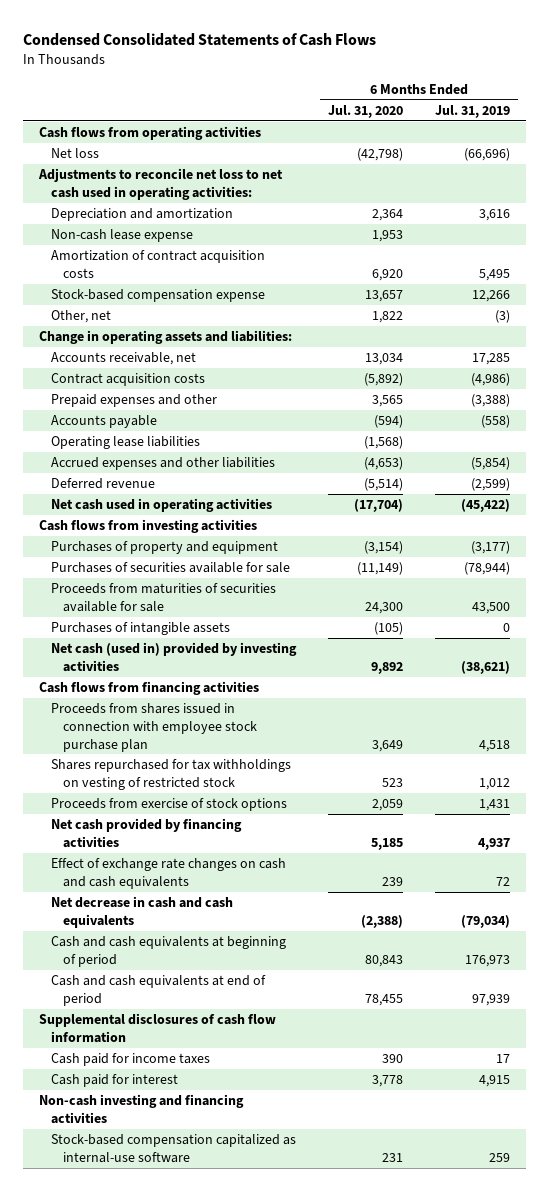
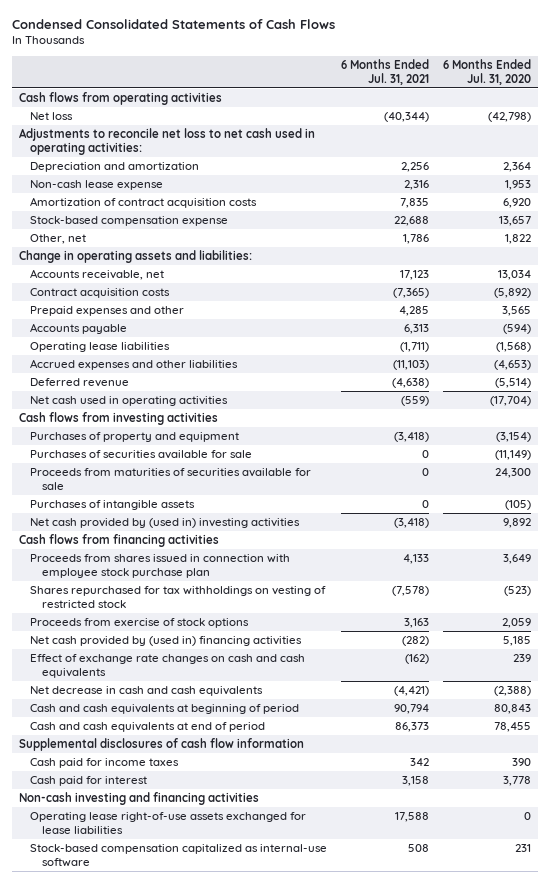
- | 6 Months Ended Jul. 31, 2020 | 6 Months Ended Jul. 31, 2019
+ | 6 Months Ended Jul. 31, 2021 | 6 Months Ended Jul. 31, 2020
- Net cash (used in) provided by investing activities | 9,892 | (38,621)
+ Net cash provided by (used in) investing activities | (3,418) | 9,892
- Shares repurchased for tax withholdings on vesting of restricted stock | 523 | 1,012
+ Shares repurchased for tax withholdings on vesting of restricted stock | (7,578) | (523)
- Net cash provided by financing activities | 5,185 | 4,937
+ Net cash provided by (used in) financing activities | (282) | 5,185
+ Operating lease right-of-use assets exchanged for lease liabilities | 17,588 | 0

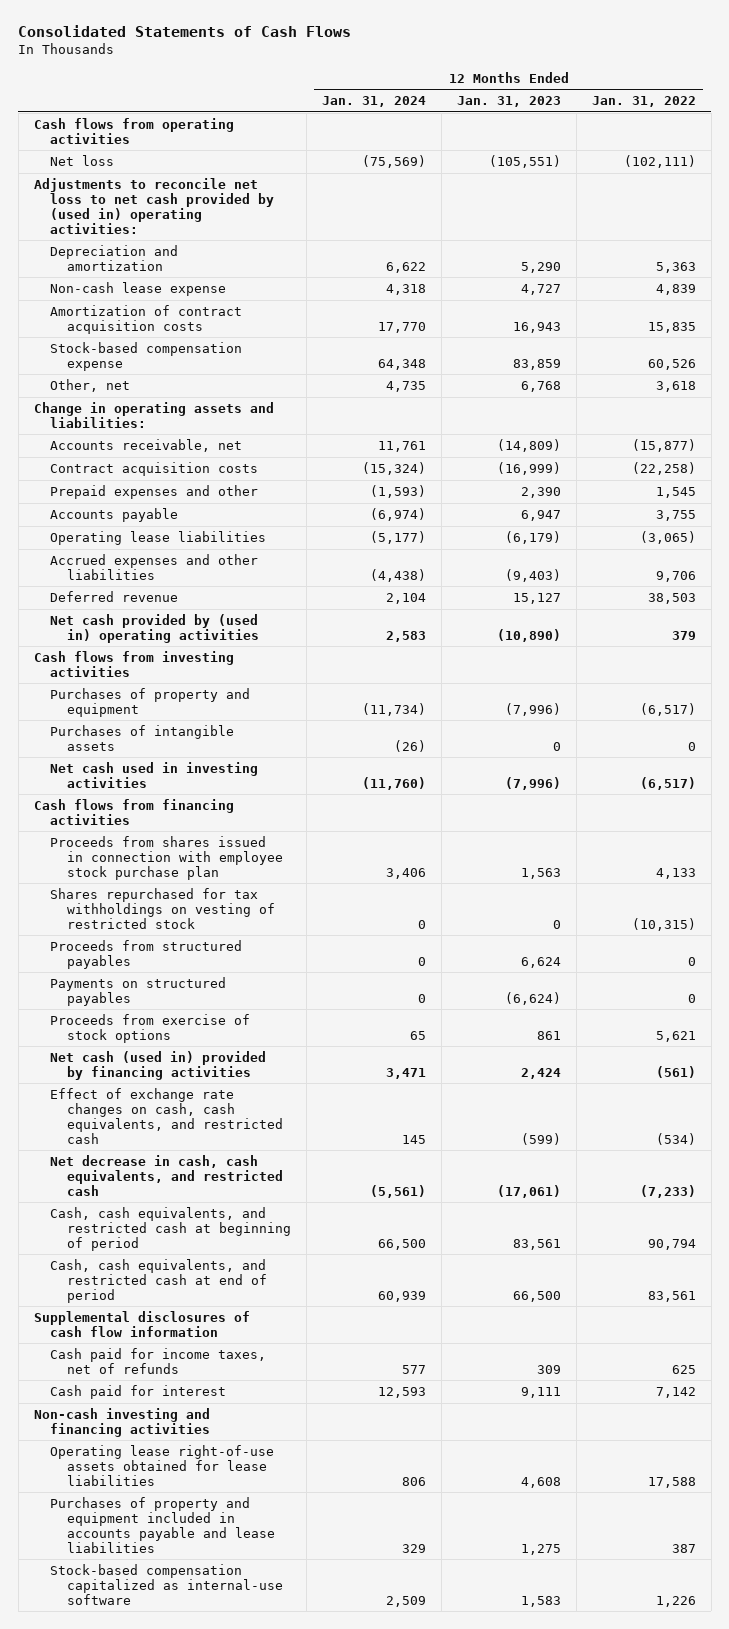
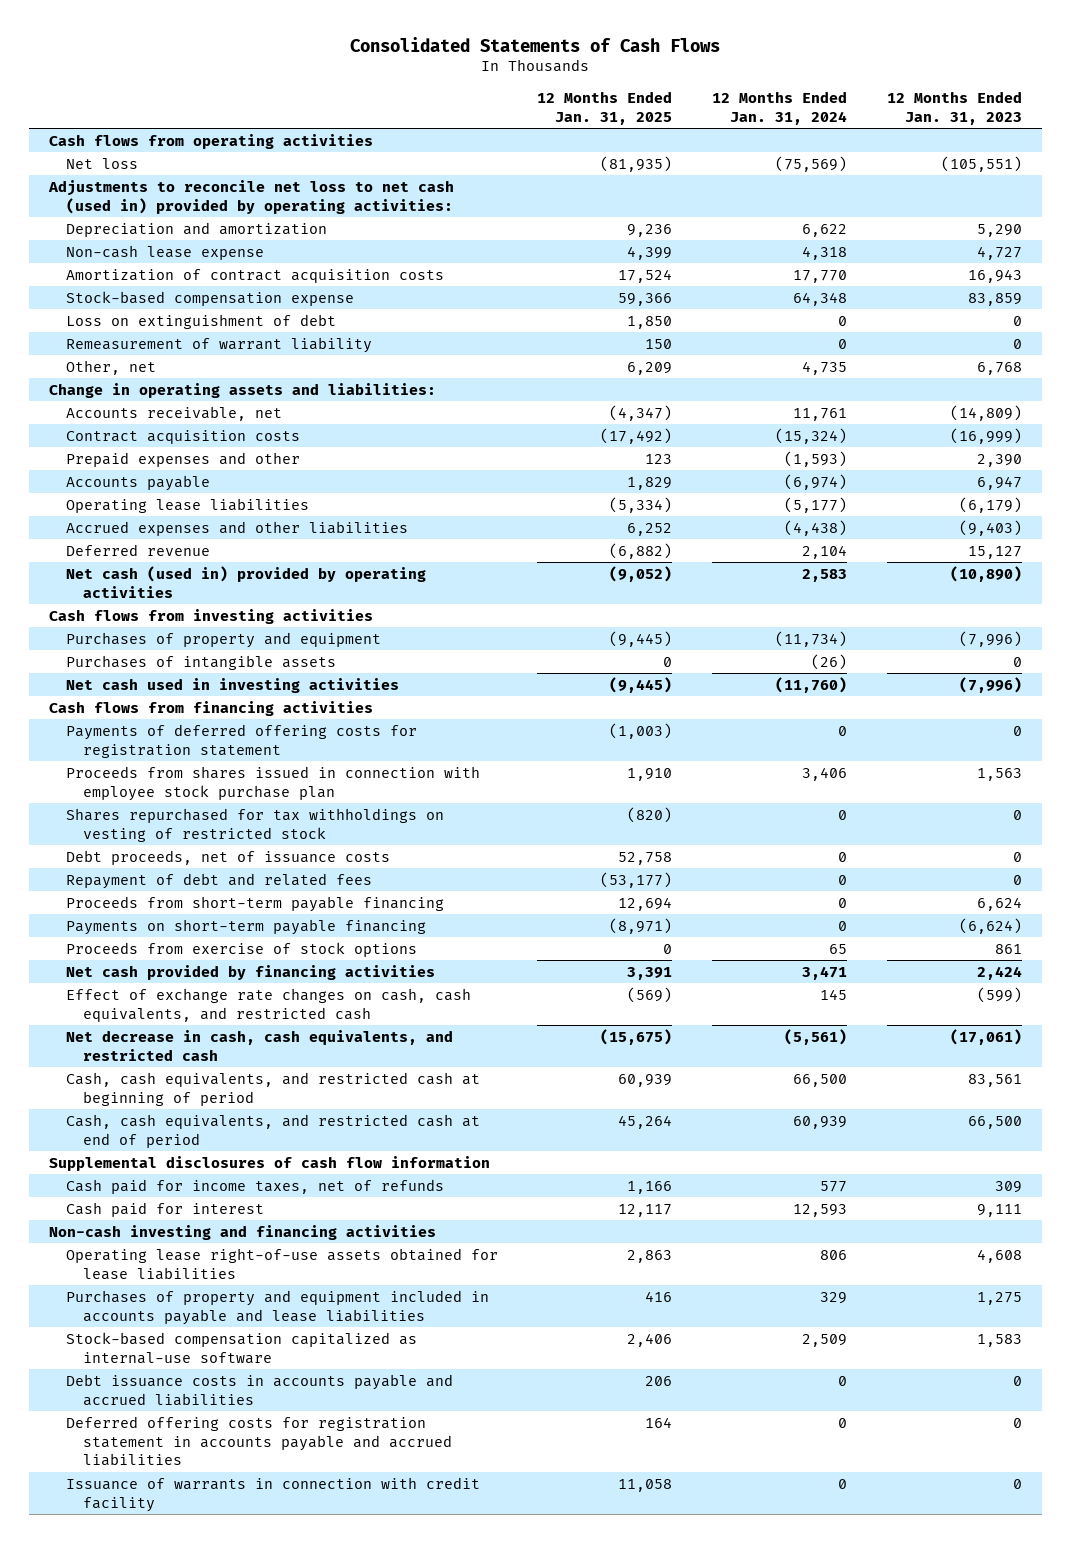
- | 12 Months Ended Jan. 31, 2024 | 12 Months Ended Jan. 31, 2023 | 12 Months Ended Jan. 31, 2022
+ | 12 Months Ended Jan. 31, 2025 | 12 Months Ended Jan. 31, 2024 | 12 Months Ended Jan. 31, 2023
- Adjustments to reconcile net loss to net cash provided by (used in) operating activities:
+ Adjustments to reconcile net loss to net cash (used in) provided by operating activities:
+ Loss on extinguishment of debt | 1,850 | 0 | 0
+ Remeasurement of warrant liability | 150 | 0 | 0
- Net cash provided by (used in) operating activities | 2,583 | (10,890) | 379
+ Net cash (used in) provided by operating activities | (9,052) | 2,583 | (10,890)
+ Payments of deferred offering costs for registration statement | (1,003) | 0 | 0
- Proceeds from structured payables | 0 | 6,624 | 0
- Payments on structured payables | 0 | (6,624) | 0
+ Debt proceeds, net of issuance costs | 52,758 | 0 | 0
+ Repayment of debt and related fees | (53,177) | 0 | 0
+ Proceeds from short-term payable financing | 12,694 | 0 | 6,624
+ Payments on short-term payable financing | (8,971) | 0 | (6,624)
- Net cash (used in) provided by financing activities | 3,471 | 2,424 | (561)
+ Net cash provided by financing activities | 3,391 | 3,471 | 2,424
+ Debt issuance costs in accounts payable and accrued liabilities | 206 | 0 | 0
+ Deferred offering costs for registration statement in accounts payable and accrued liabilities | 164 | 0 | 0
+ Issuance of warrants in connection with credit facility | 11,058 | 0 | 0

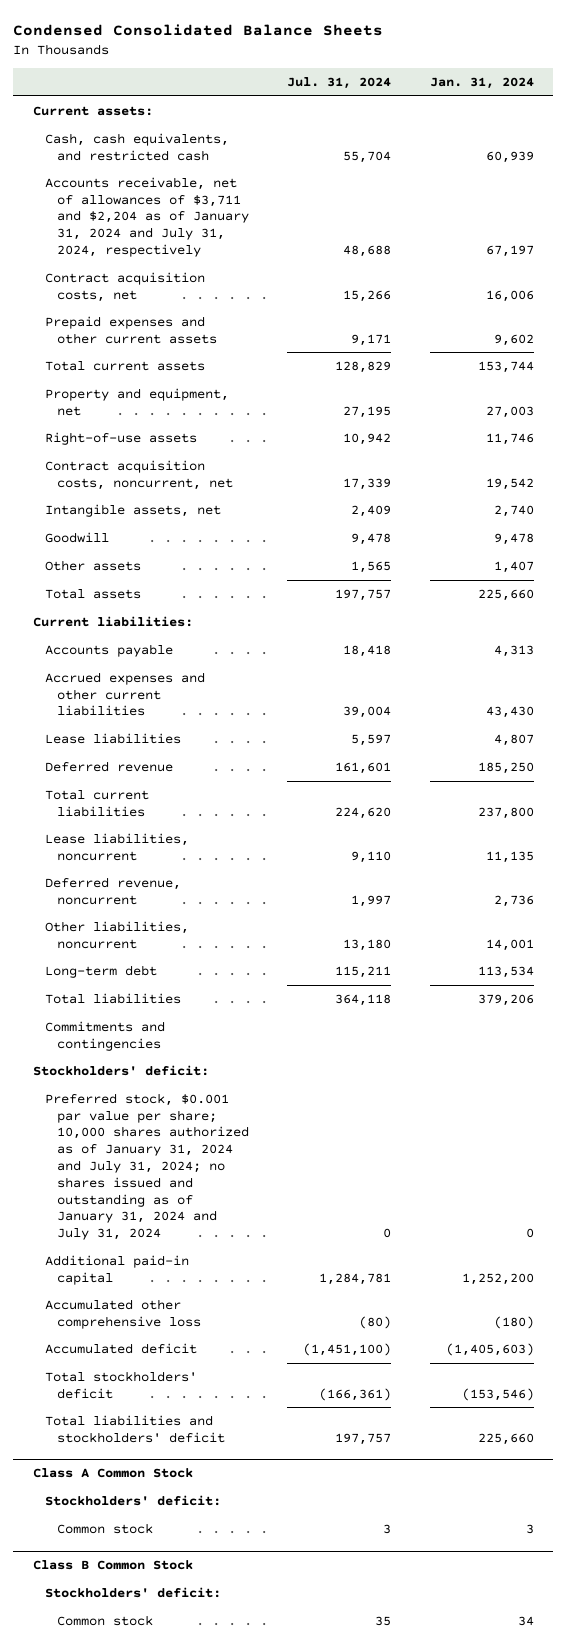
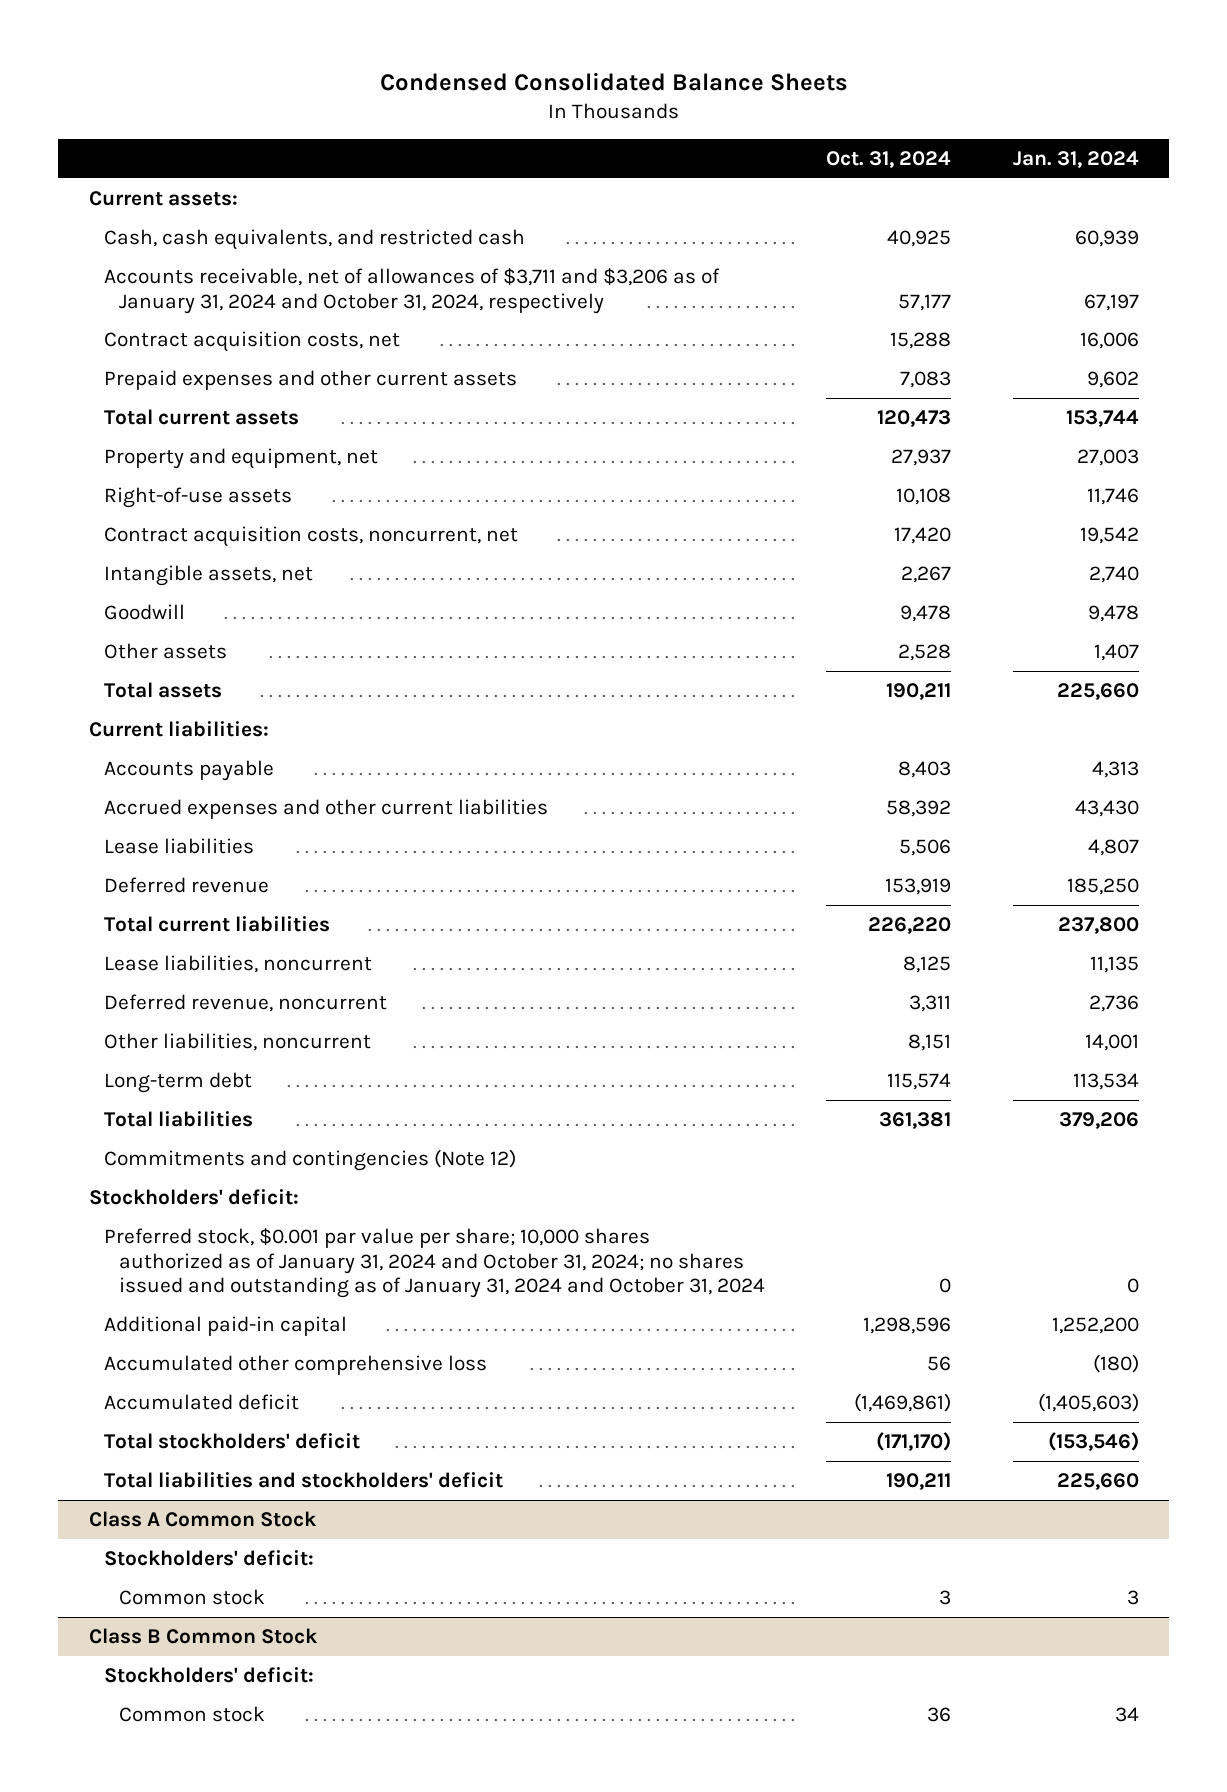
- | Jul. 31, 2024 | Jan. 31, 2024
+ | Oct. 31, 2024 | Jan. 31, 2024
- Accounts receivable, net of allowances of $3,711 and $2,204 as of January 31, 2024 and July 31, 2024, respectively | 48,688 | 67,197
+ Accounts receivable, net of allowances of $3,711 and $3,206 as of January 31, 2024 and October 31, 2024, respectively | 57,177 | 67,197
- Commitments and contingencies
+ Commitments and contingencies (Note 12)
- Preferred stock, $0.001 par value per share; 10,000 shares authorized as of January 31, 2024 and July 31, 2024; no shares issued and outstanding as of January 31, 2024 and July 31, 2024 | 0 | 0
+ Preferred stock, $0.001 par value per share; 10,000 shares authorized as of January 31, 2024 and October 31, 2024; no shares issued and outstanding as of January 31, 2024 and October 31, 2024 | 0 | 0

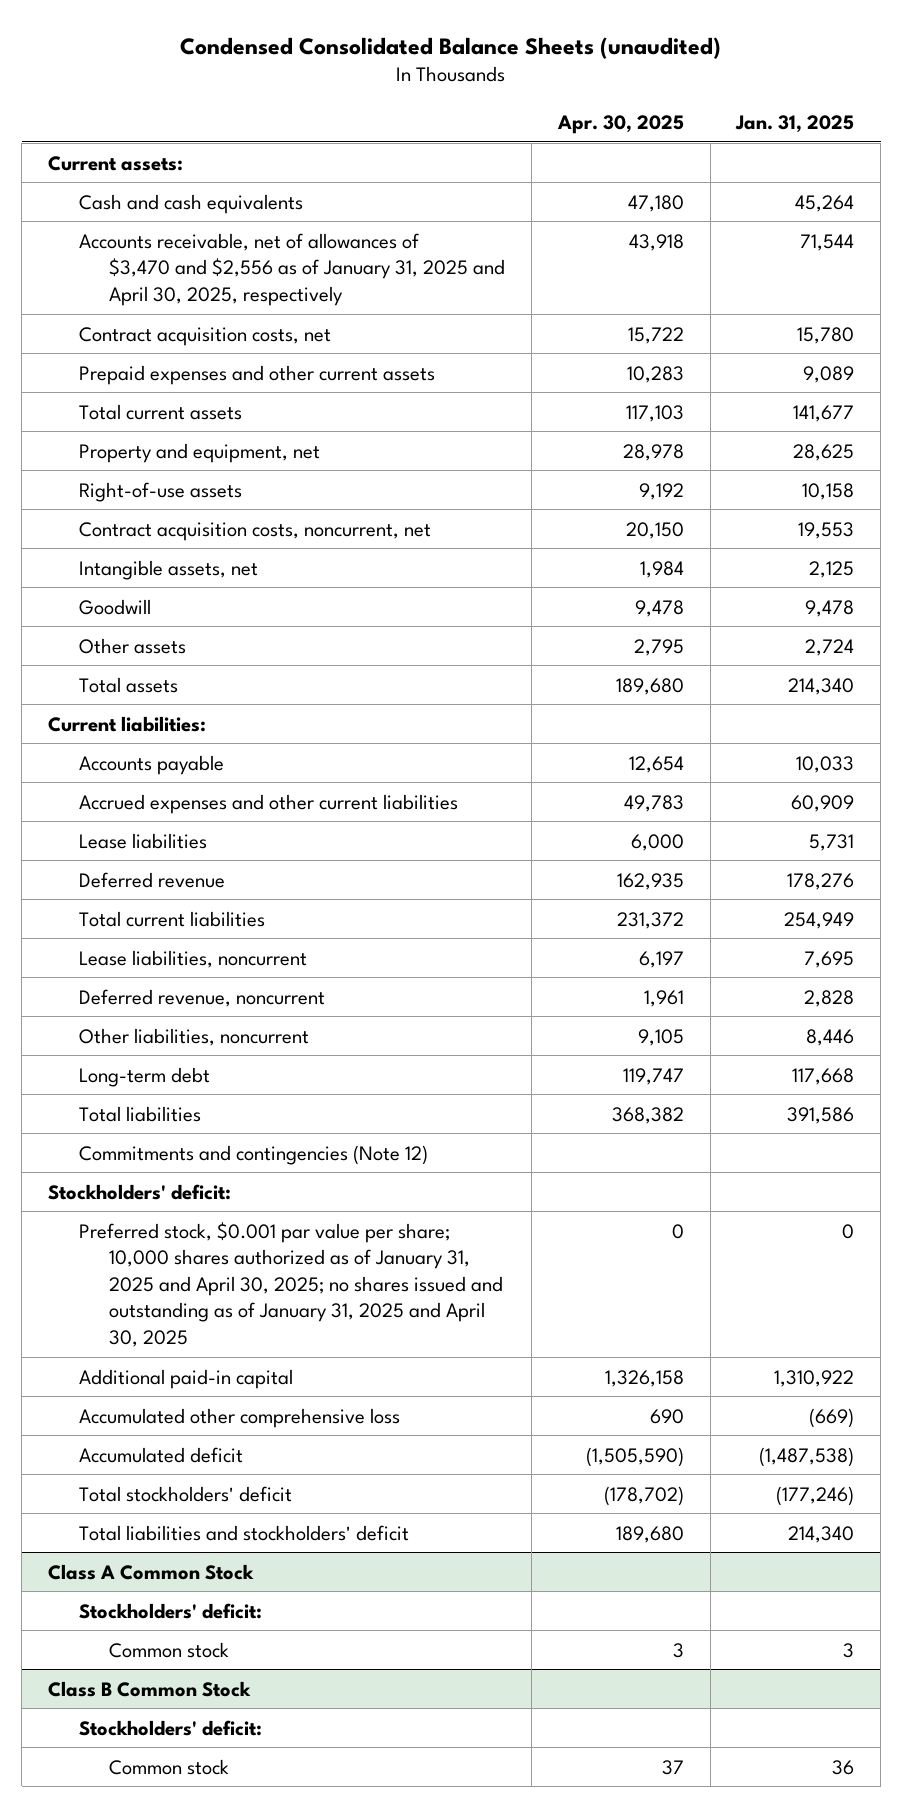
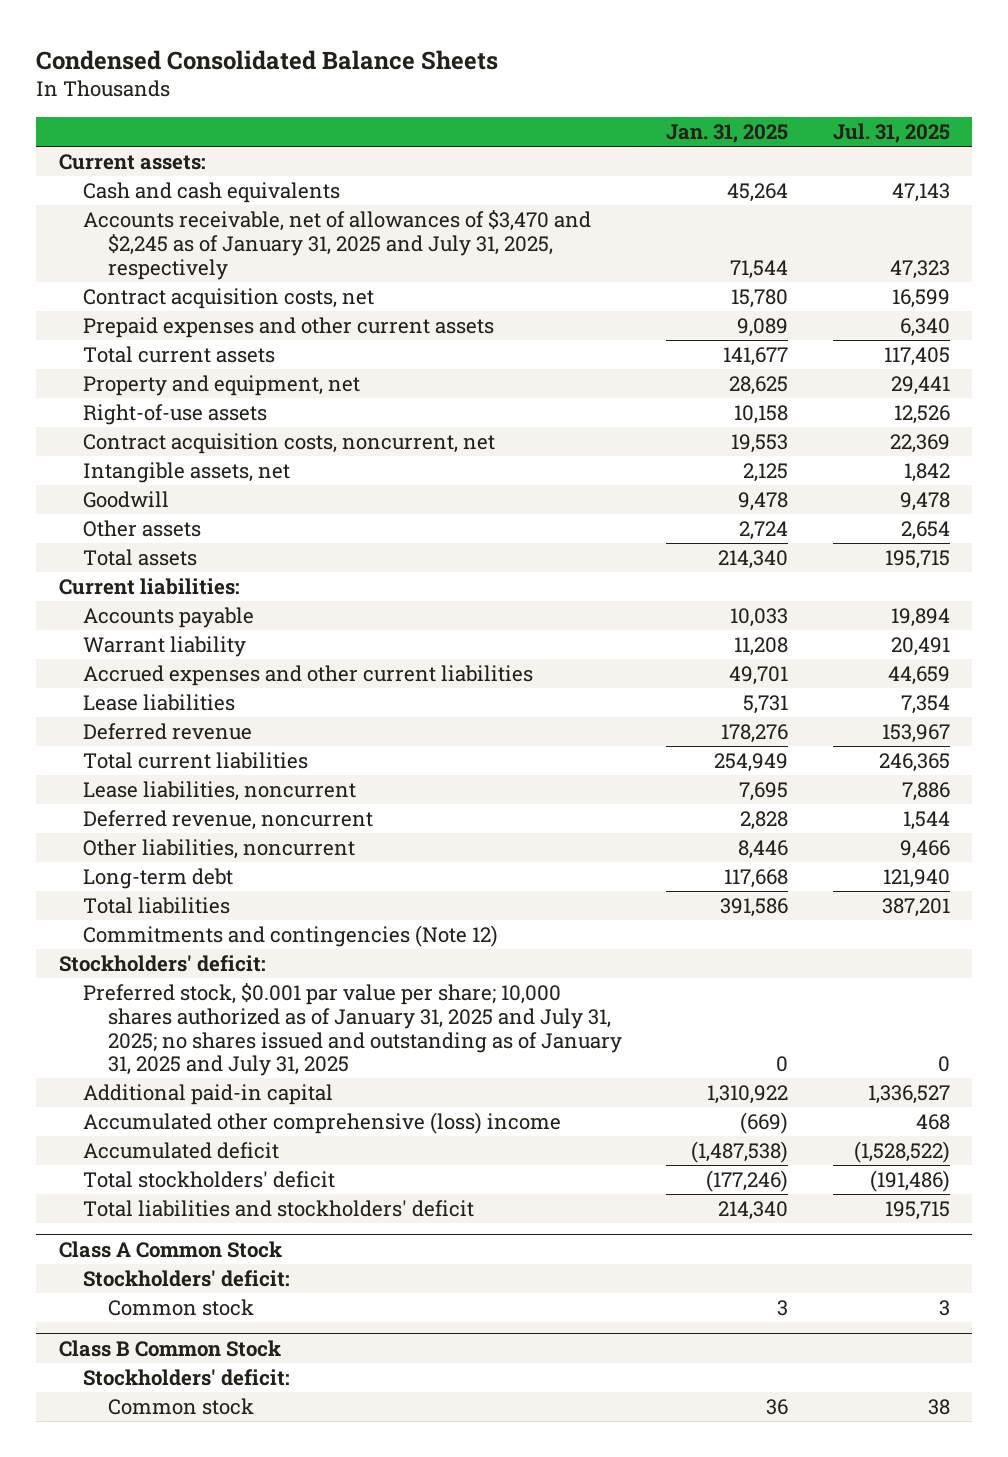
- Condensed Consolidated Balance Sheets (unaudited)
+ Condensed Consolidated Balance Sheets
- | Apr. 30, 2025 | Jan. 31, 2025
+ | Jan. 31, 2025 | Jul. 31, 2025
- Accounts receivable, net of allowances of $3,470 and $2,556 as of January 31, 2025 and April 30, 2025, respectively | 43,918 | 71,544
+ Accounts receivable, net of allowances of $3,470 and $2,245 as of January 31, 2025 and July 31, 2025, respectively | 71,544 | 47,323
- Accrued expenses and other current liabilities | 49,783 | 60,909
+ Warrant liability | 11,208 | 20,491
+ Accrued expenses and other current liabilities | 49,701 | 44,659
- Preferred stock, $0.001 par value per share; 10,000 shares authorized as of January 31, 2025 and April 30, 2025; no shares issued and outstanding as of January 31, 2025 and April 30, 2025 | 0 | 0
+ Preferred stock, $0.001 par value per share; 10,000 shares authorized as of January 31, 2025 and July 31, 2025; no shares issued and outstanding as of January 31, 2025 and July 31, 2025 | 0 | 0
- Accumulated other comprehensive loss | 690 | (669)
+ Accumulated other comprehensive (loss) income | (669) | 468

